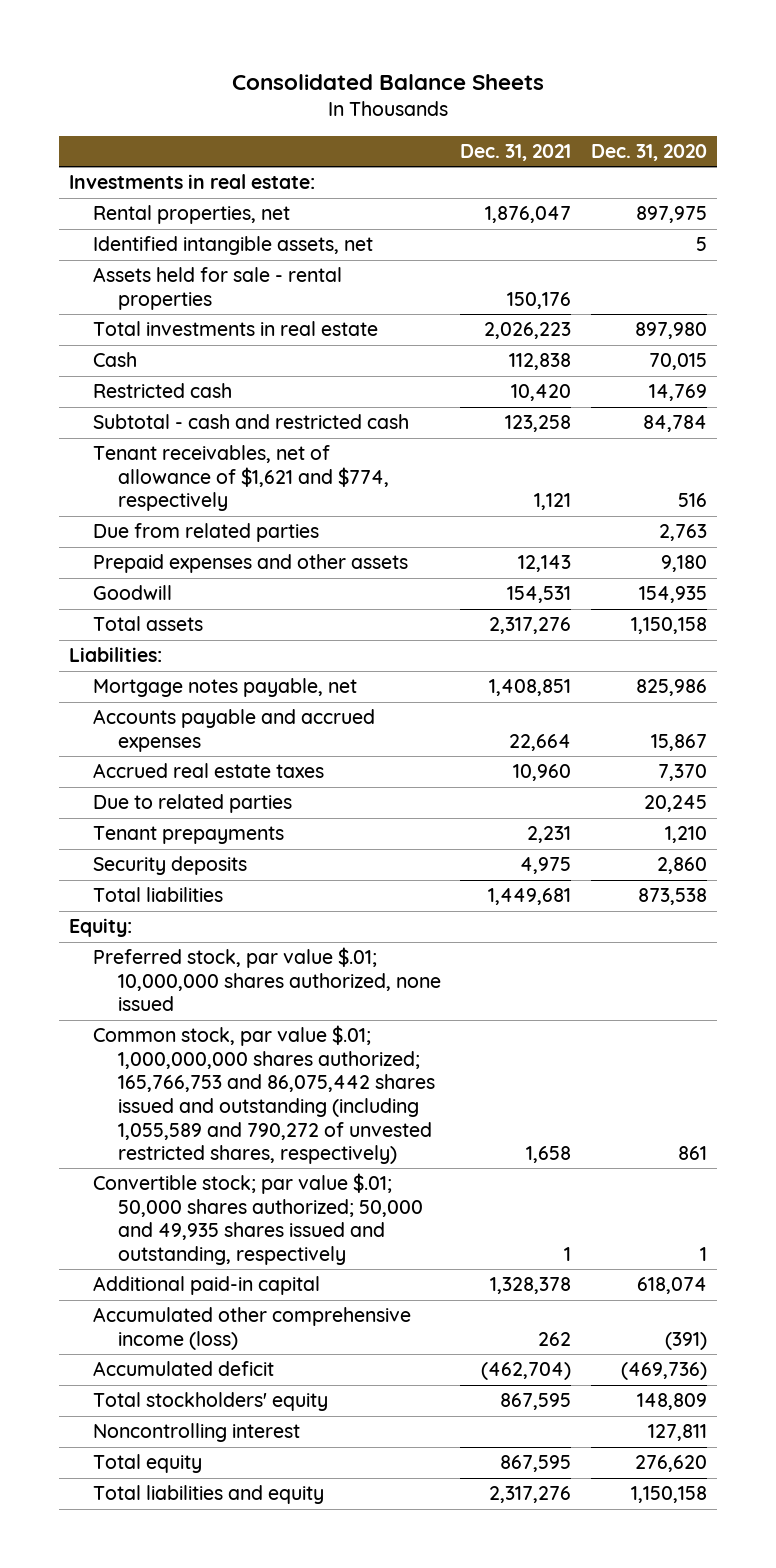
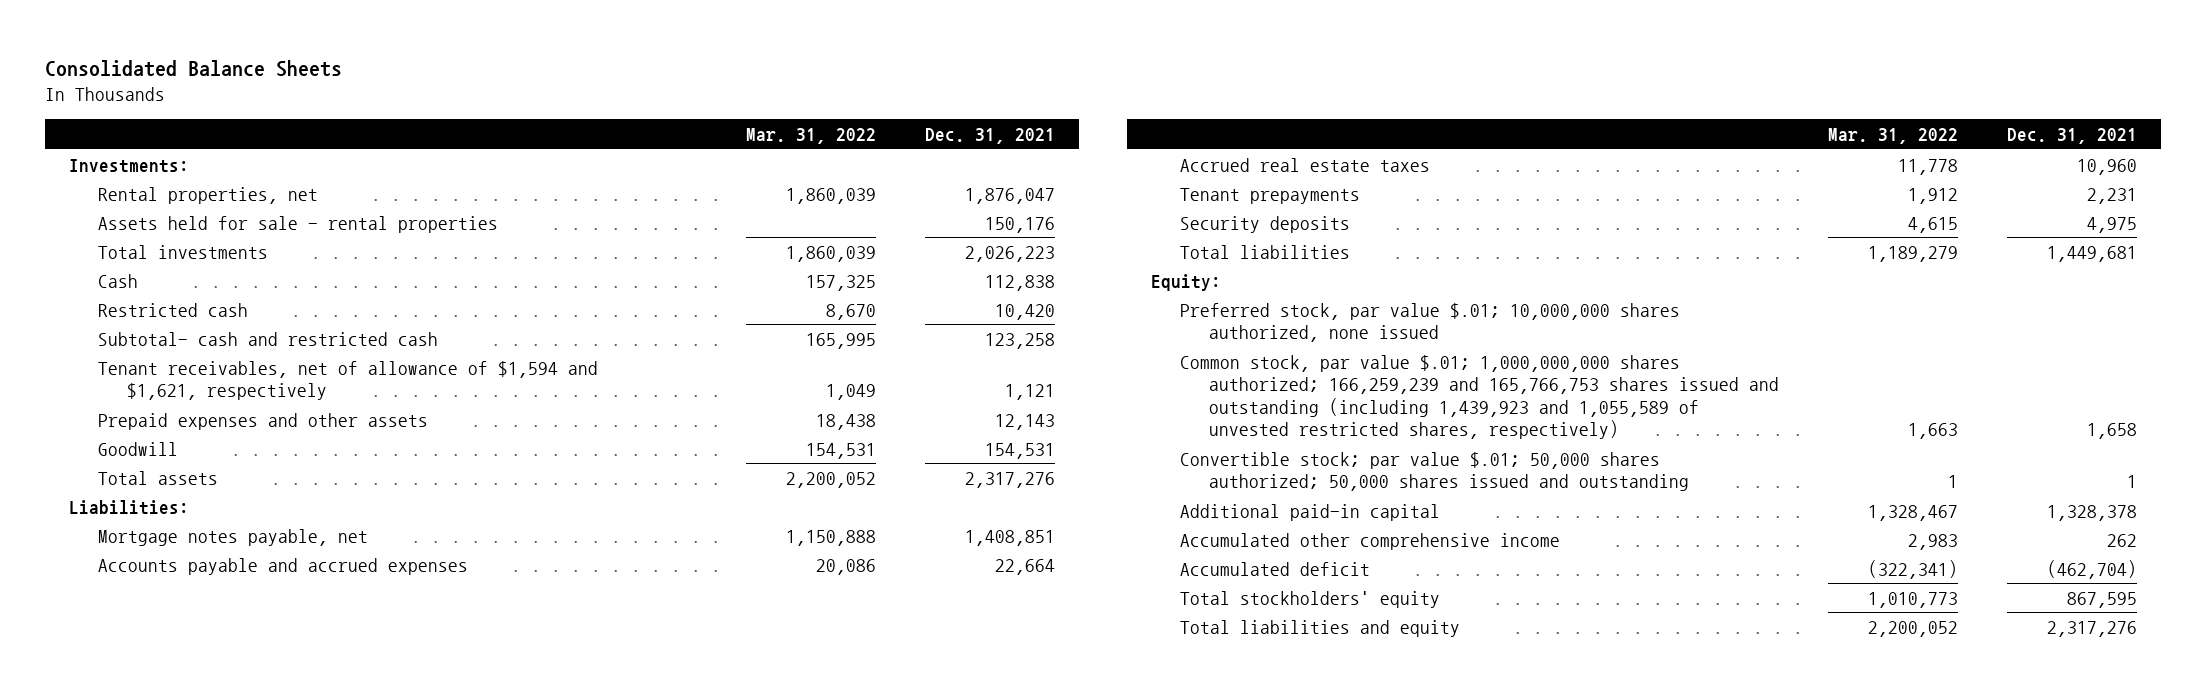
- | Dec. 31, 2021 | Dec. 31, 2020
+ | Mar. 31, 2022 | Dec. 31, 2021
- Investments in real estate:
+ Investments:
- Identified intangible assets, net | | 5
- Total investments in real estate | 2,026,223 | 897,980
+ Total investments | 1,860,039 | 2,026,223
- Subtotal - cash and restricted cash | 123,258 | 84,784
- Tenant receivables, net of allowance of $1,621 and $774, respectively | 1,121 | 516
- Due from related parties | | 2,763
+ Subtotal- cash and restricted cash | 165,995 | 123,258
+ Tenant receivables, net of allowance of $1,594 and $1,621, respectively | 1,049 | 1,121
- Due to related parties | | 20,245
- Common stock, par value $.01; 1,000,000,000 shares authorized; 165,766,753 and 86,075,442 shares issued and outstanding (including 1,055,589 and 790,272 of unvested restricted shares, respectively) | 1,658 | 861
- Convertible stock; par value $.01; 50,000 shares authorized; 50,000 and 49,935 shares issued and outstanding, respectively | 1 | 1
+ Common stock, par value $.01; 1,000,000,000 shares authorized; 166,259,239 and 165,766,753 shares issued and outstanding (including 1,439,923 and 1,055,589 of unvested restricted shares, respectively) | 1,663 | 1,658
+ Convertible stock; par value $.01; 50,000 shares authorized; 50,000 shares issued and outstanding | 1 | 1
- Accumulated other comprehensive income (loss) | 262 | (391)
+ Accumulated other comprehensive income | 2,983 | 262
- Noncontrolling interest | | 127,811
- Total equity | 867,595 | 276,620

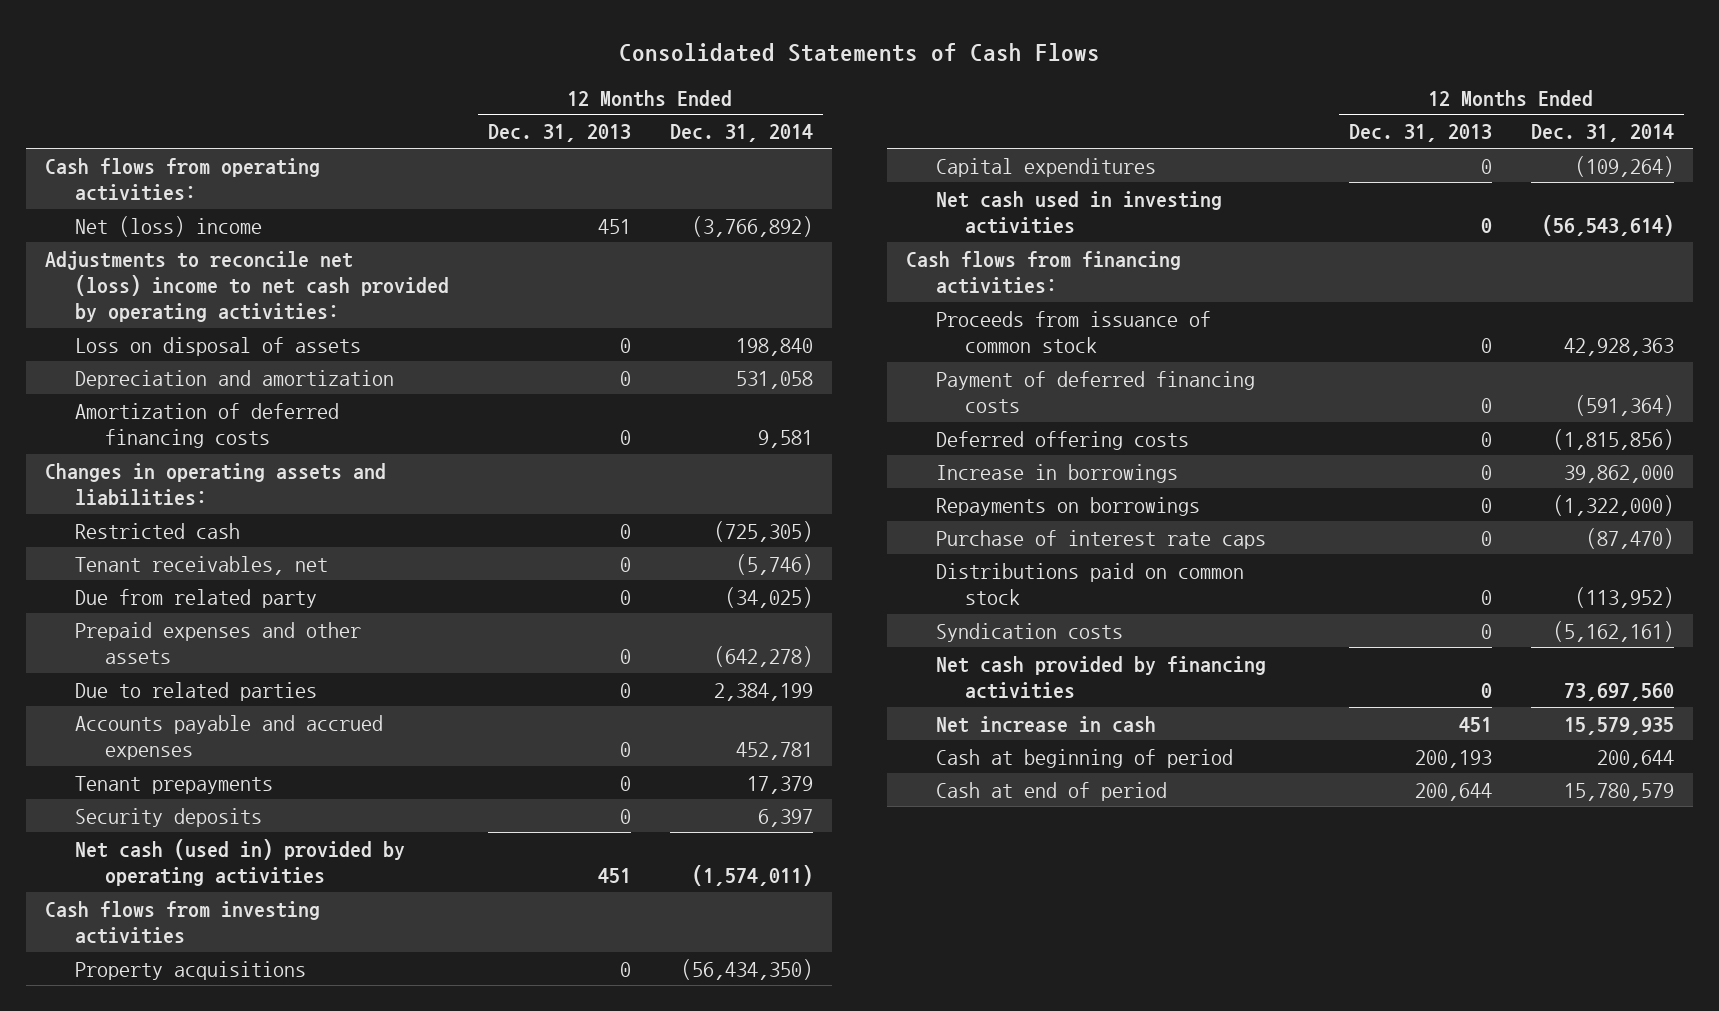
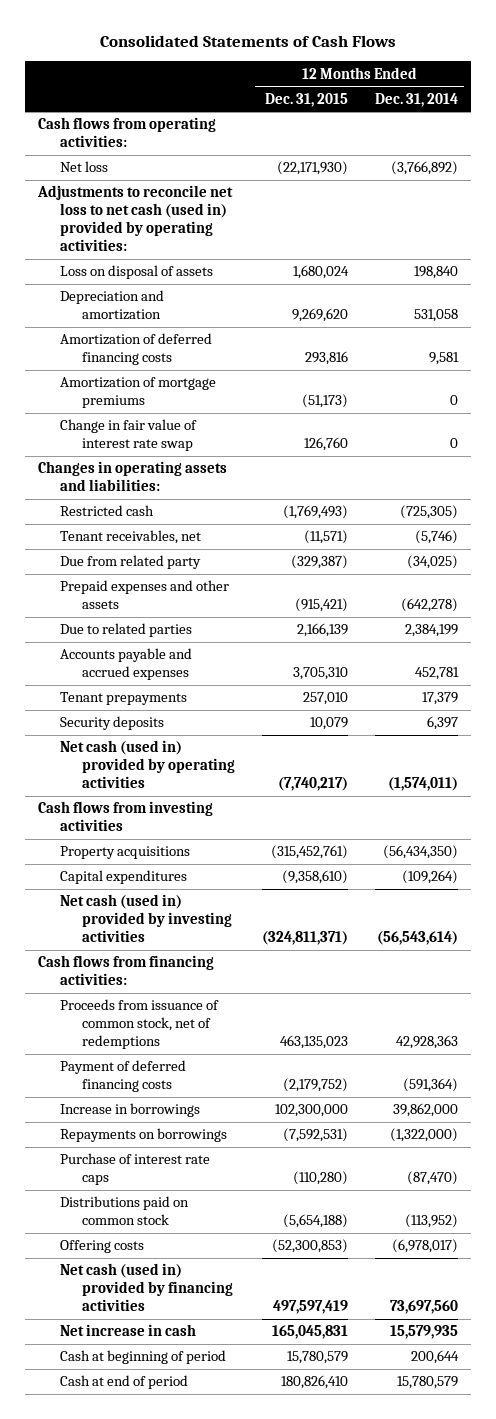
- | 12 Months Ended Dec. 31, 2013 | 12 Months Ended Dec. 31, 2014
+ | 12 Months Ended Dec. 31, 2015 | 12 Months Ended Dec. 31, 2014
- Net (loss) income | 451 | (3,766,892)
- Adjustments to reconcile net (loss) income to net cash provided by operating activities:
+ Net loss | (22,171,930) | (3,766,892)
+ Adjustments to reconcile net loss to net cash (used in) provided by operating activities:
+ Amortization of mortgage premiums | (51,173) | 0
+ Change in fair value of interest rate swap | 126,760 | 0
- Net cash used in investing activities | 0 | (56,543,614)
+ Net cash (used in) provided by investing activities | (324,811,371) | (56,543,614)
- Proceeds from issuance of common stock | 0 | 42,928,363
+ Proceeds from issuance of common stock, net of redemptions | 463,135,023 | 42,928,363
- Deferred offering costs | 0 | (1,815,856)
- Syndication costs | 0 | (5,162,161)
- Net cash provided by financing activities | 0 | 73,697,560
+ Offering costs | (52,300,853) | (6,978,017)
+ Net cash (used in) provided by financing activities | 497,597,419 | 73,697,560

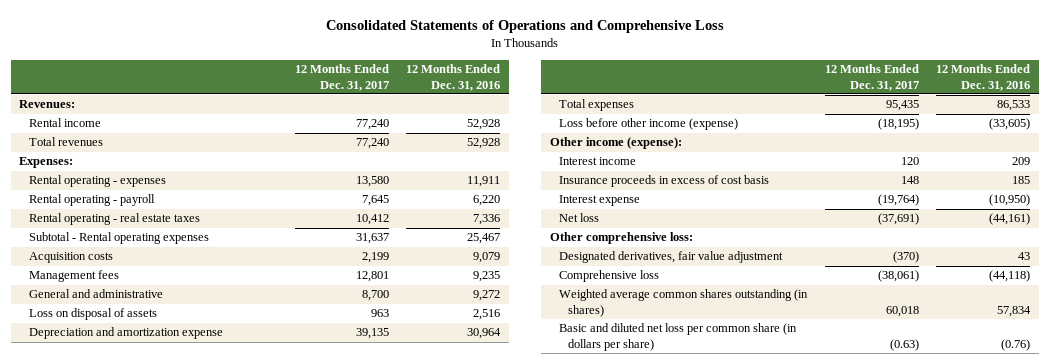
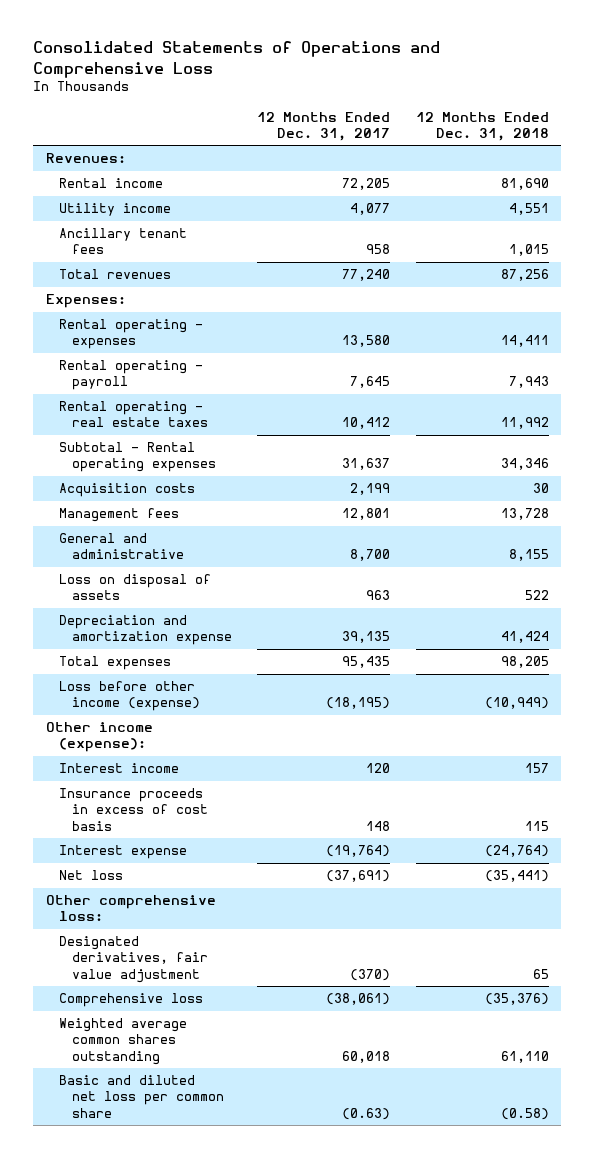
- | 12 Months Ended Dec. 31, 2017 | 12 Months Ended Dec. 31, 2016
+ | 12 Months Ended Dec. 31, 2017 | 12 Months Ended Dec. 31, 2018
- Rental income | 77,240 | 52,928
+ Rental income | 72,205 | 81,690
+ Utility income | 4,077 | 4,551
+ Ancillary tenant fees | 958 | 1,015
- Weighted average common shares outstanding (in shares) | 60,018 | 57,834
- Basic and diluted net loss per common share (in dollars per share) | (0.63) | (0.76)
+ Weighted average common shares outstanding | 60,018 | 61,110
+ Basic and diluted net loss per common share | (0.63) | (0.58)

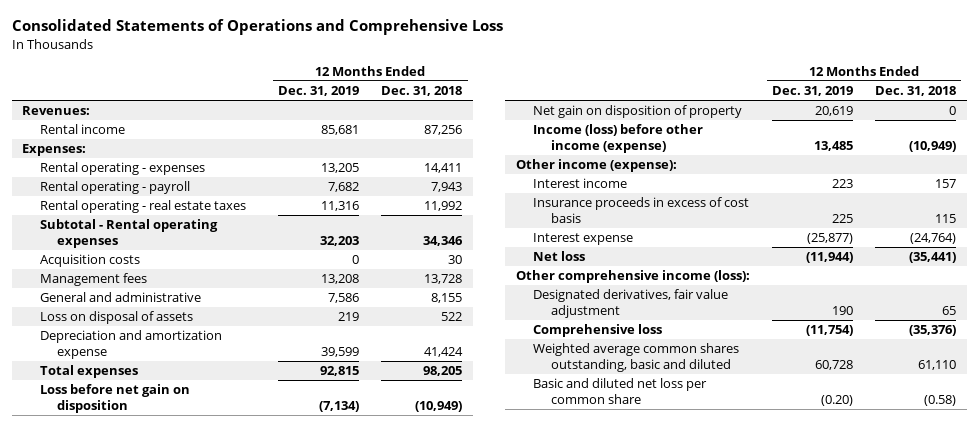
- | 12 Months Ended Dec. 31, 2017 | 12 Months Ended Dec. 31, 2018
+ | 12 Months Ended Dec. 31, 2019 | 12 Months Ended Dec. 31, 2018
- Rental income | 72,205 | 81,690
- Utility income | 4,077 | 4,551
- Ancillary tenant fees | 958 | 1,015
- Total revenues | 77,240 | 87,256
+ Rental income | 85,681 | 87,256
- Loss before other income (expense) | (18,195) | (10,949)
+ Loss before net gain on disposition | (7,134) | (10,949)
+ Net gain on disposition of property | 20,619 | 0
+ Income (loss) before other income (expense) | 13,485 | (10,949)
- Other comprehensive loss:
+ Other comprehensive income (loss):
- Weighted average common shares outstanding | 60,018 | 61,110
+ Weighted average common shares outstanding, basic and diluted | 60,728 | 61,110

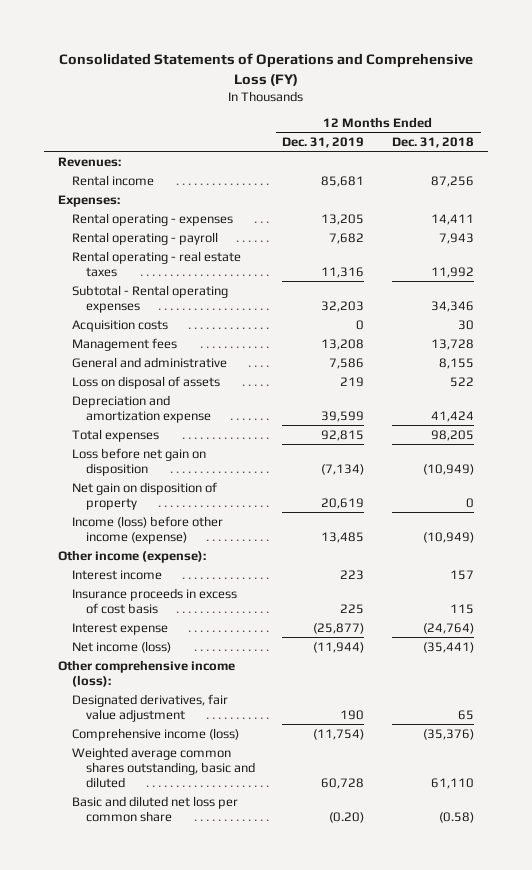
- Consolidated Statements of Operations and Comprehensive Loss
+ Consolidated Statements of Operations and Comprehensive Loss (FY)
- Net loss | (11,944) | (35,441)
+ Net income (loss) | (11,944) | (35,441)
- Comprehensive loss | (11,754) | (35,376)
+ Comprehensive income (loss) | (11,754) | (35,376)

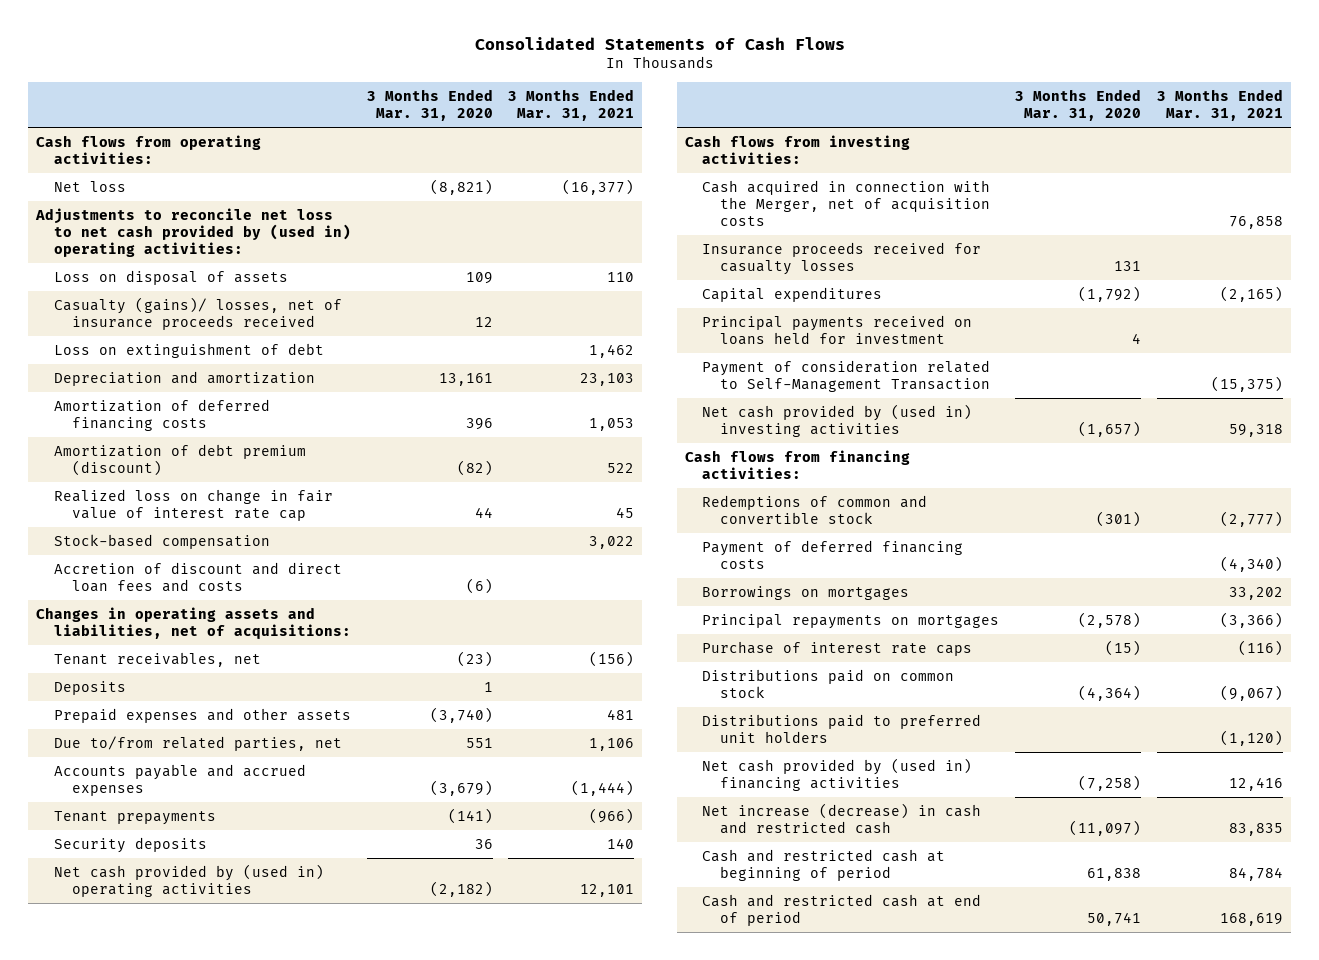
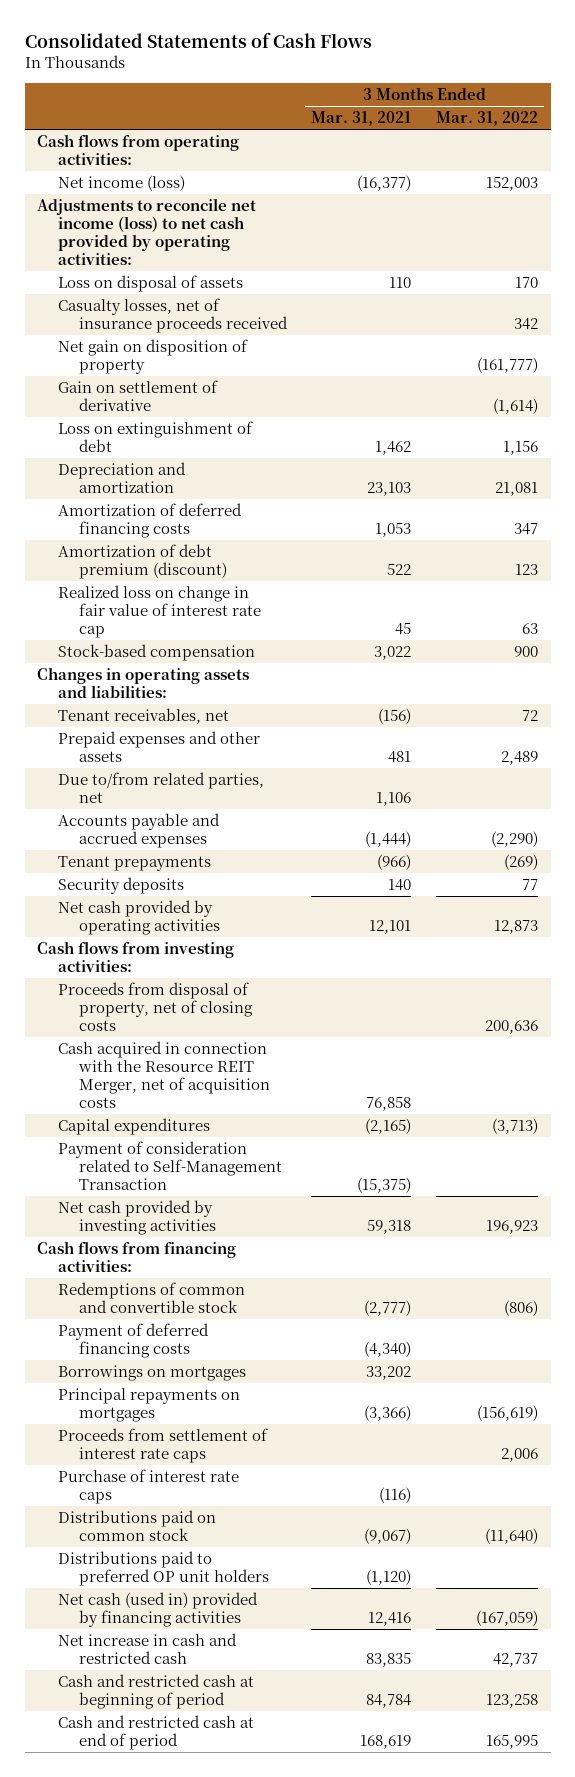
- | 3 Months Ended Mar. 31, 2020 | 3 Months Ended Mar. 31, 2021
+ | 3 Months Ended Mar. 31, 2021 | 3 Months Ended Mar. 31, 2022
- Net loss | (8,821) | (16,377)
- Adjustments to reconcile net loss to net cash provided by (used in) operating activities:
+ Net income (loss) | (16,377) | 152,003
+ Adjustments to reconcile net income (loss) to net cash provided by operating activities:
- Casualty (gains)/ losses, net of insurance proceeds received | 12 |
+ Casualty losses, net of insurance proceeds received | | 342
+ Net gain on disposition of property | | (161,777)
+ Gain on settlement of derivative | | (1,614)
- Accretion of discount and direct loan fees and costs | (6) |
- Changes in operating assets and liabilities, net of acquisitions:
+ Changes in operating assets and liabilities:
- Deposits | 1 |
- Net cash provided by (used in) operating activities | (2,182) | 12,101
+ Net cash provided by operating activities | 12,101 | 12,873
- Cash acquired in connection with the Merger, net of acquisition costs | | 76,858
- Insurance proceeds received for casualty losses | 131 |
+ Proceeds from disposal of property, net of closing costs | | 200,636
+ Cash acquired in connection with the Resource REIT Merger, net of acquisition costs | 76,858 |
- Principal payments received on loans held for investment | 4 |
- Net cash provided by (used in) investing activities | (1,657) | 59,318
+ Net cash provided by investing activities | 59,318 | 196,923
+ Proceeds from settlement of interest rate caps | | 2,006
- Distributions paid to preferred unit holders | | (1,120)
- Net cash provided by (used in) financing activities | (7,258) | 12,416
- Net increase (decrease) in cash and restricted cash | (11,097) | 83,835
+ Distributions paid to preferred OP unit holders | (1,120) |
+ Net cash (used in) provided by financing activities | 12,416 | (167,059)
+ Net increase in cash and restricted cash | 83,835 | 42,737

